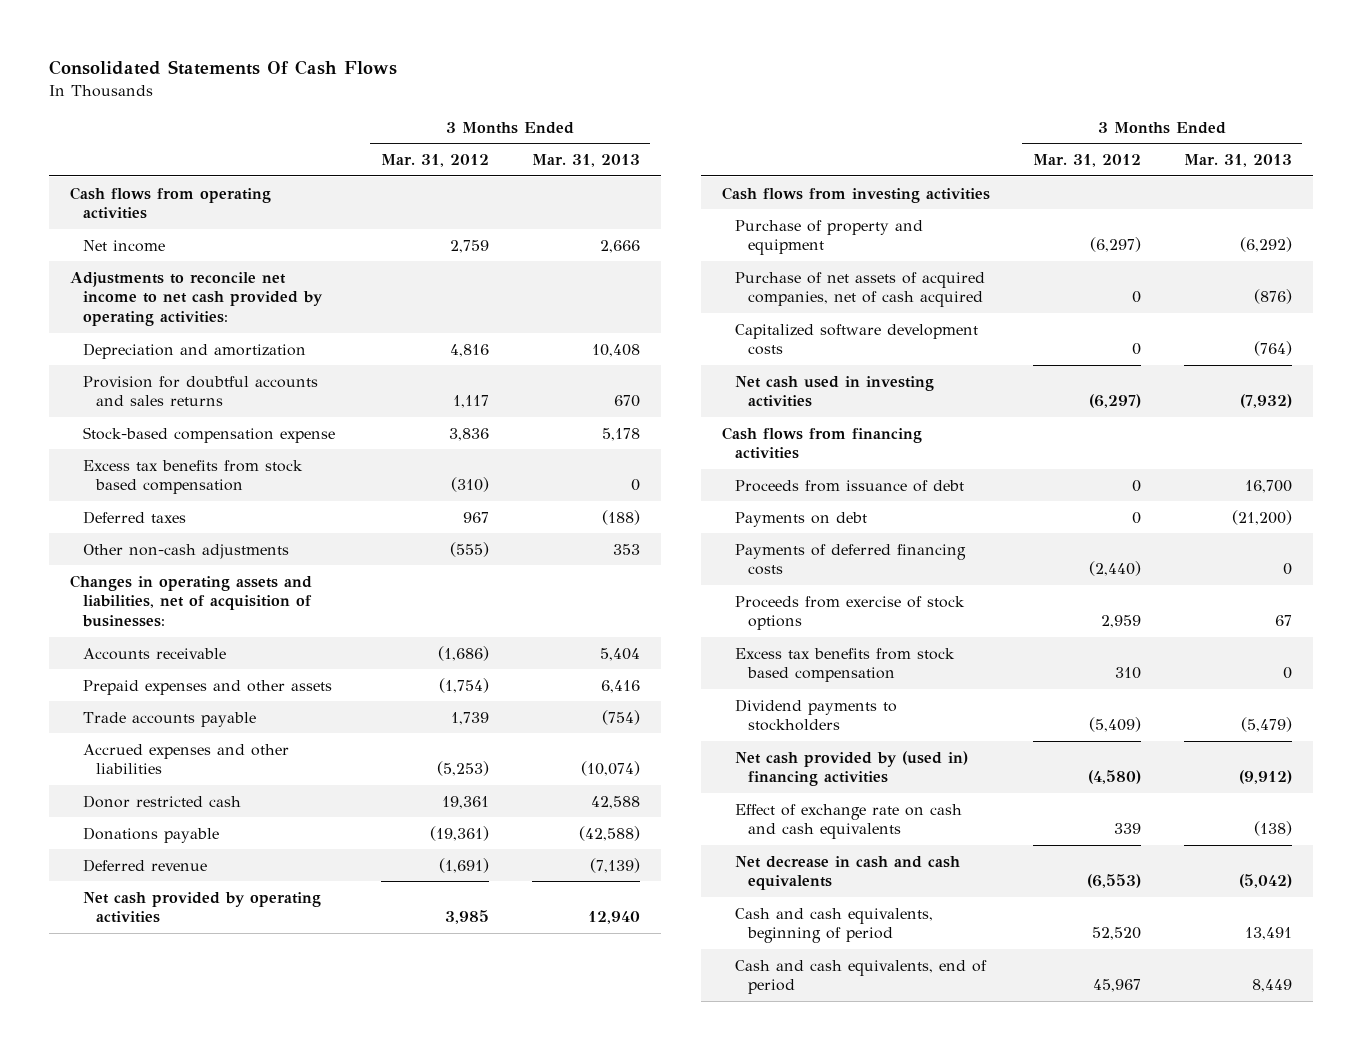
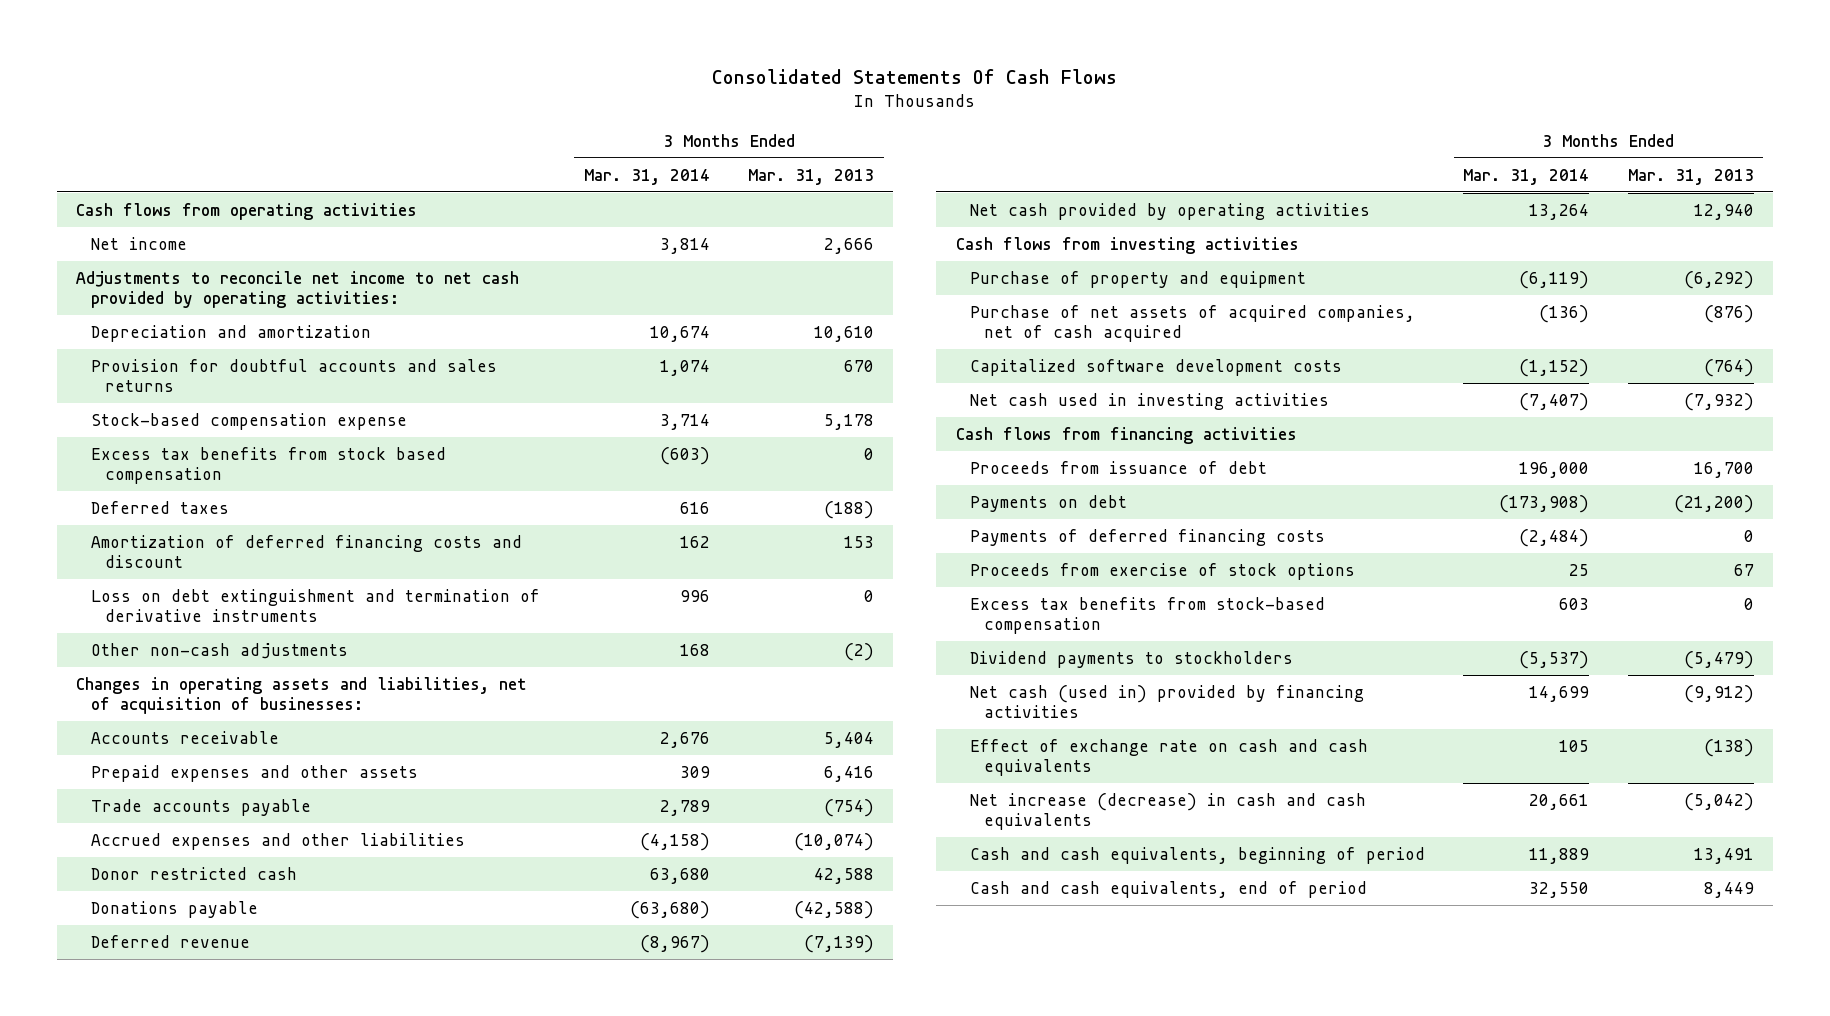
- | 3 Months Ended Mar. 31, 2012 | 3 Months Ended Mar. 31, 2013
+ | 3 Months Ended Mar. 31, 2014 | 3 Months Ended Mar. 31, 2013
- Depreciation and amortization | 4,816 | 10,408
+ Depreciation and amortization | 10,674 | 10,610
- Other non-cash adjustments | (555) | 353
+ Amortization of deferred financing costs and discount | 162 | 153
+ Loss on debt extinguishment and termination of derivative instruments | 996 | 0
+ Other non-cash adjustments | 168 | (2)
- Excess tax benefits from stock based compensation | 310 | 0
+ Excess tax benefits from stock-based compensation | 603 | 0
- Net cash provided by (used in) financing activities | (4,580) | (9,912)
+ Net cash (used in) provided by financing activities | 14,699 | (9,912)
- Net decrease in cash and cash equivalents | (6,553) | (5,042)
+ Net increase (decrease) in cash and cash equivalents | 20,661 | (5,042)

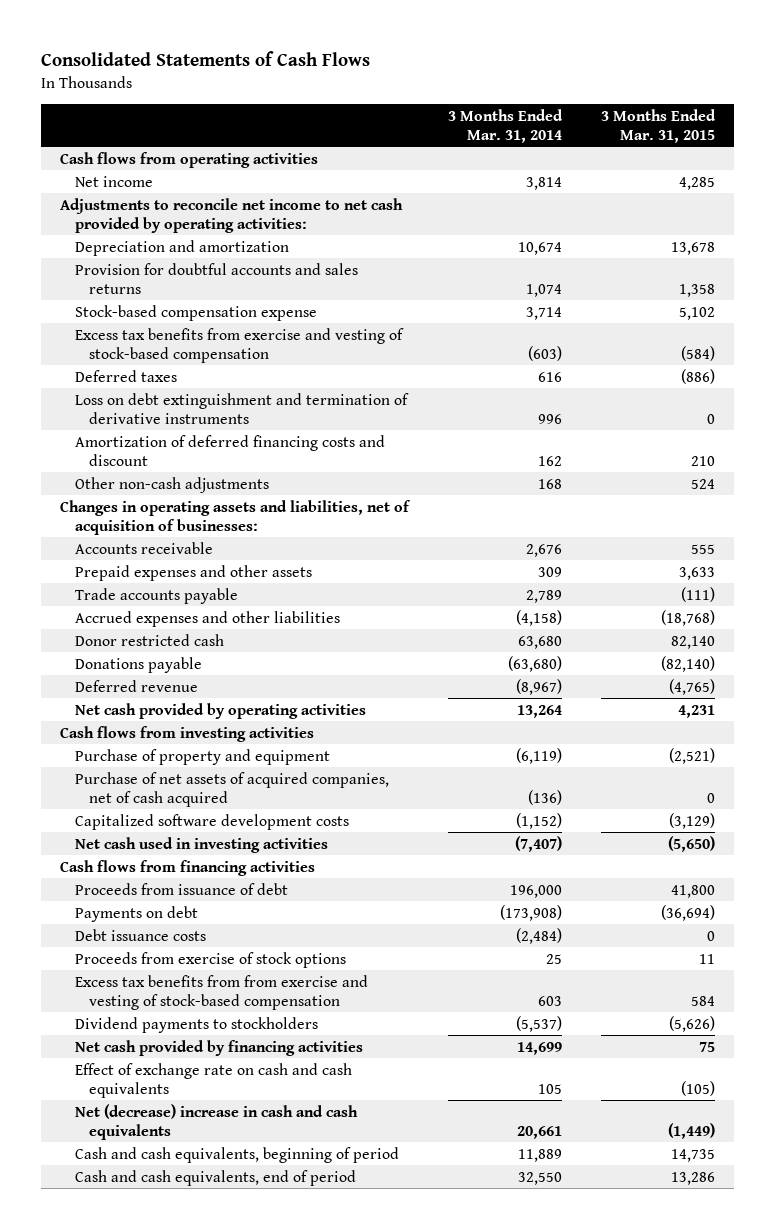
- Consolidated Statements Of Cash Flows
+ Consolidated Statements of Cash Flows
- | 3 Months Ended Mar. 31, 2014 | 3 Months Ended Mar. 31, 2013
+ | 3 Months Ended Mar. 31, 2014 | 3 Months Ended Mar. 31, 2015
- Excess tax benefits from stock based compensation | (603) | 0
+ Excess tax benefits from exercise and vesting of stock-based compensation | (603) | (584)
moved down: Amortization of deferred financing costs and discount | 162 | 210
- Payments of deferred financing costs | (2,484) | 0
+ Debt issuance costs | (2,484) | 0
- Excess tax benefits from stock-based compensation | 603 | 0
+ Excess tax benefits from from exercise and vesting of stock-based compensation | 603 | 584
- Net cash (used in) provided by financing activities | 14,699 | (9,912)
+ Net cash provided by financing activities | 14,699 | 75
- Net increase (decrease) in cash and cash equivalents | 20,661 | (5,042)
+ Net (decrease) increase in cash and cash equivalents | 20,661 | (1,449)

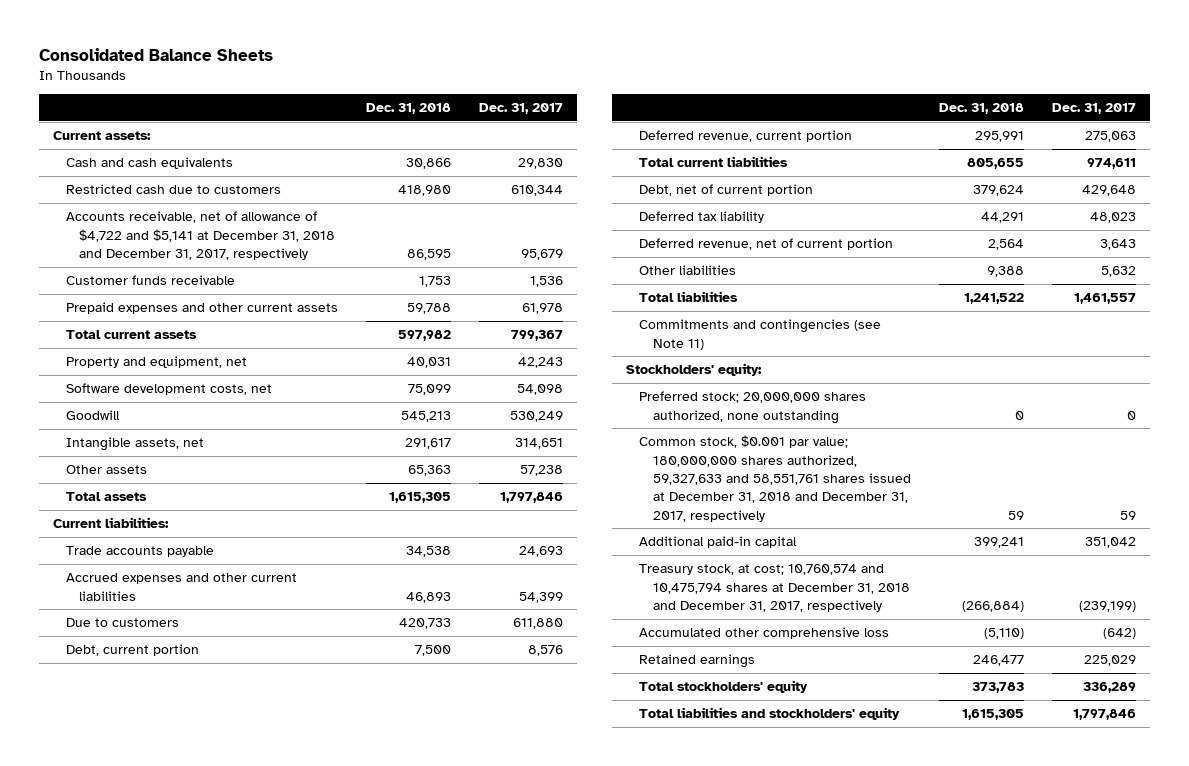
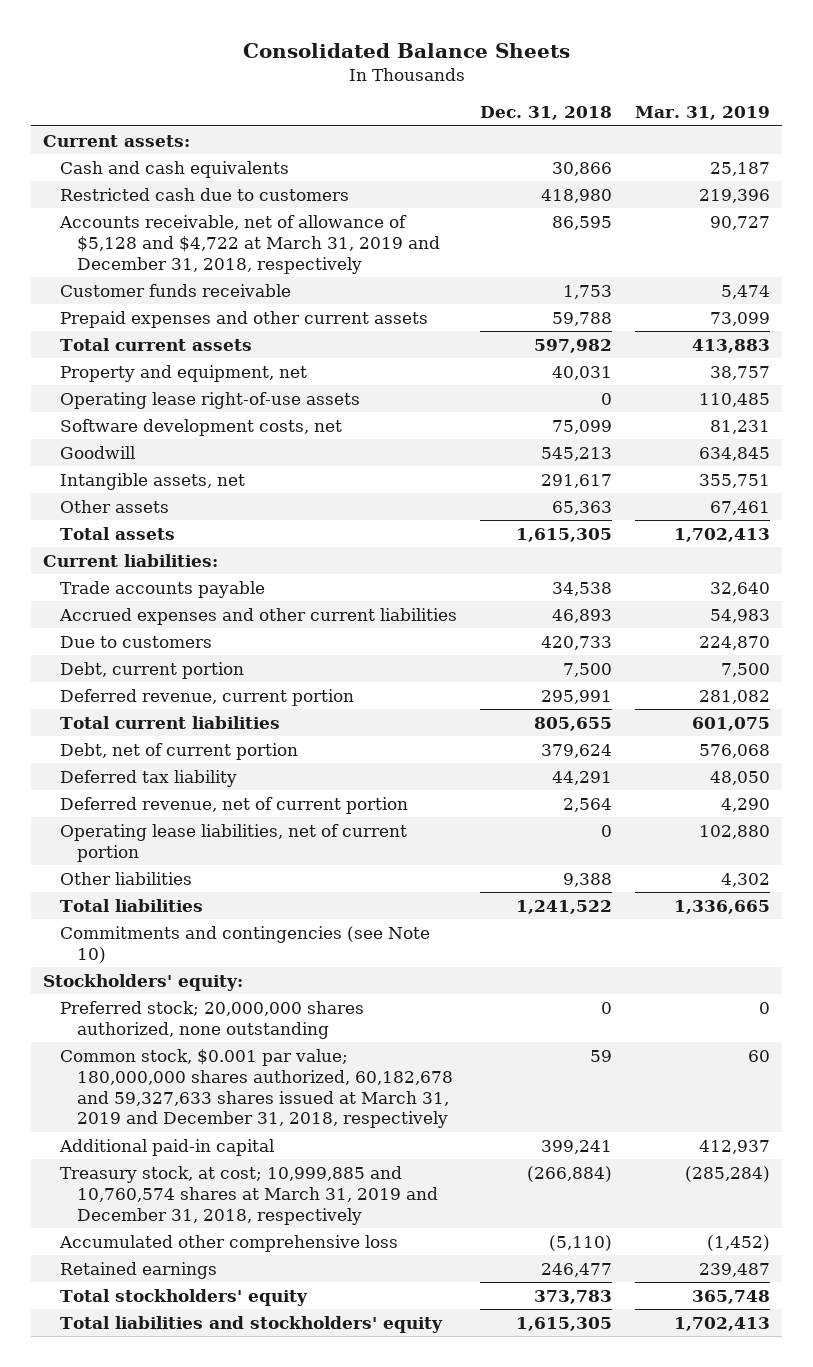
- | Dec. 31, 2018 | Dec. 31, 2017
+ | Dec. 31, 2018 | Mar. 31, 2019
- Accounts receivable, net of allowance of $4,722 and $5,141 at December 31, 2018 and December 31, 2017, respectively | 86,595 | 95,679
+ Accounts receivable, net of allowance of $5,128 and $4,722 at March 31, 2019 and December 31, 2018, respectively | 86,595 | 90,727
+ Operating lease right-of-use assets | 0 | 110,485
+ Operating lease liabilities, net of current portion | 0 | 102,880
- Commitments and contingencies (see Note 11)
+ Commitments and contingencies (see Note 10)
- Common stock, $0.001 par value; 180,000,000 shares authorized, 59,327,633 and 58,551,761 shares issued at December 31, 2018 and December 31, 2017, respectively | 59 | 59
+ Common stock, $0.001 par value; 180,000,000 shares authorized, 60,182,678 and 59,327,633 shares issued at March 31, 2019 and December 31, 2018, respectively | 59 | 60
- Treasury stock, at cost; 10,760,574 and 10,475,794 shares at December 31, 2018 and December 31, 2017, respectively | (266,884) | (239,199)
+ Treasury stock, at cost; 10,999,885 and 10,760,574 shares at March 31, 2019 and December 31, 2018, respectively | (266,884) | (285,284)

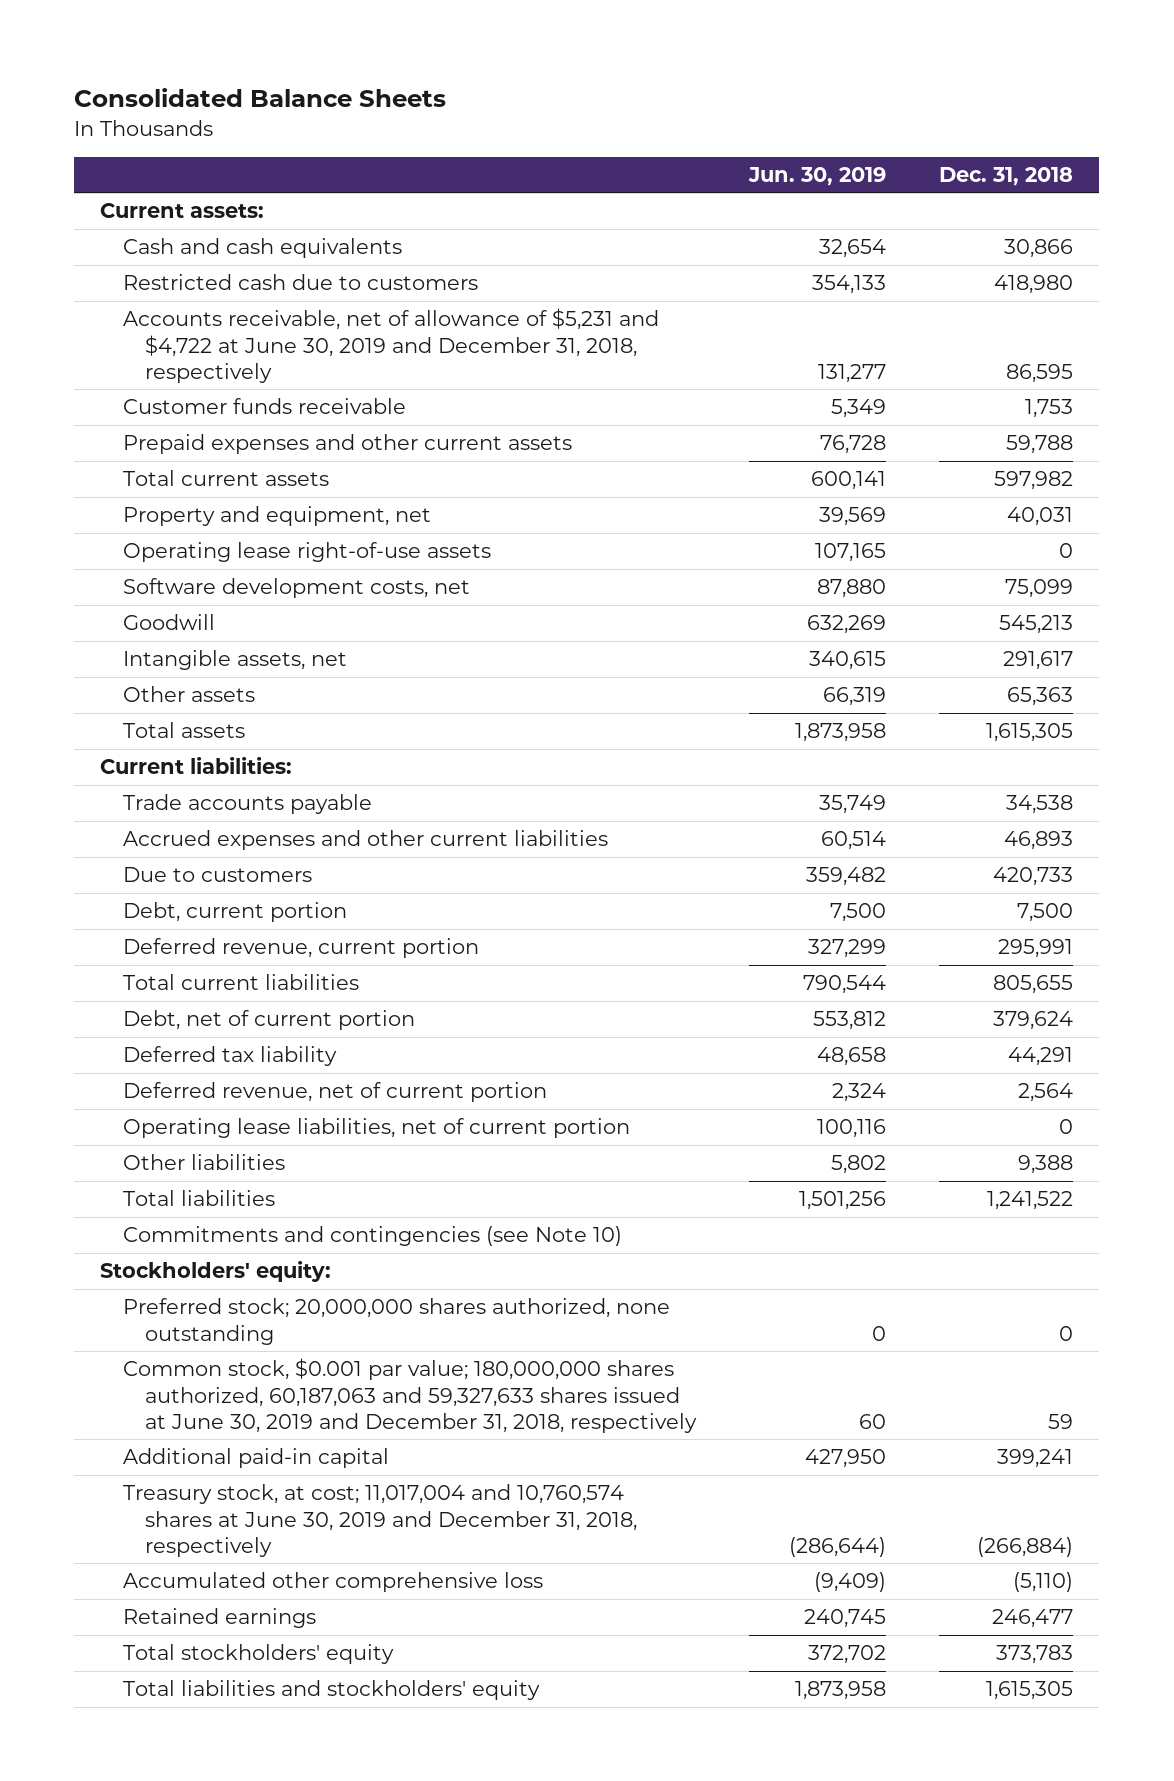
- | Dec. 31, 2018 | Mar. 31, 2019
+ | Jun. 30, 2019 | Dec. 31, 2018
- Accounts receivable, net of allowance of $5,128 and $4,722 at March 31, 2019 and December 31, 2018, respectively | 86,595 | 90,727
+ Accounts receivable, net of allowance of $5,231 and $4,722 at June 30, 2019 and December 31, 2018, respectively | 131,277 | 86,595
- Common stock, $0.001 par value; 180,000,000 shares authorized, 60,182,678 and 59,327,633 shares issued at March 31, 2019 and December 31, 2018, respectively | 59 | 60
+ Common stock, $0.001 par value; 180,000,000 shares authorized, 60,187,063 and 59,327,633 shares issued at June 30, 2019 and December 31, 2018, respectively | 60 | 59
- Treasury stock, at cost; 10,999,885 and 10,760,574 shares at March 31, 2019 and December 31, 2018, respectively | (266,884) | (285,284)
+ Treasury stock, at cost; 11,017,004 and 10,760,574 shares at June 30, 2019 and December 31, 2018, respectively | (286,644) | (266,884)

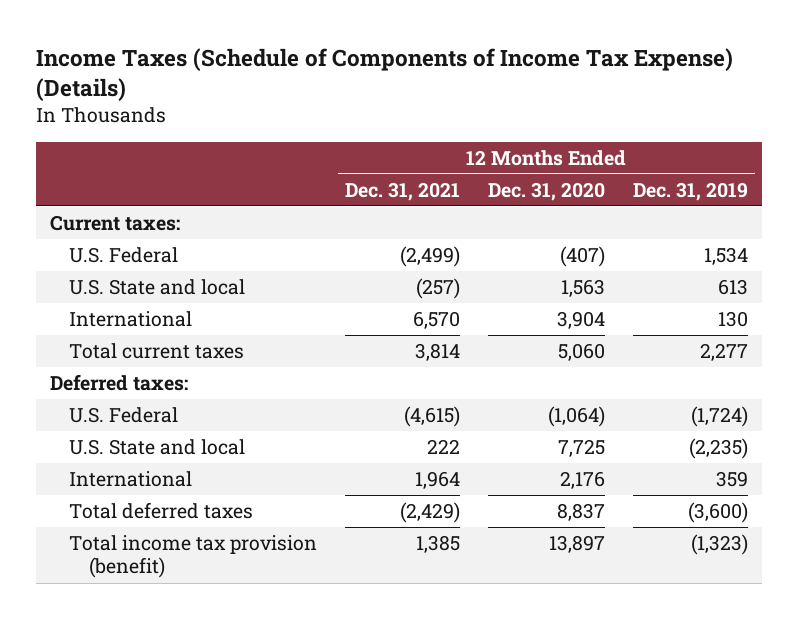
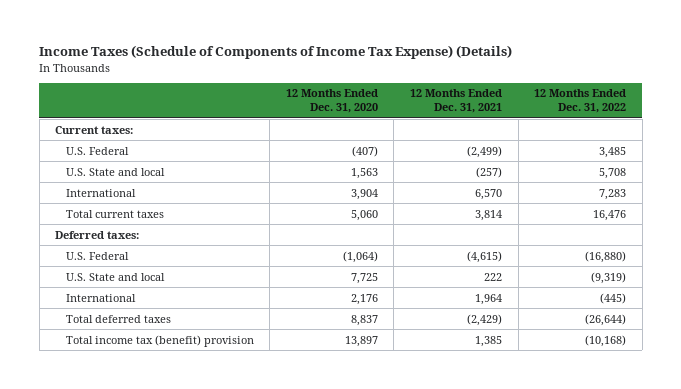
- | 12 Months Ended Dec. 31, 2021 | 12 Months Ended Dec. 31, 2020 | 12 Months Ended Dec. 31, 2019
+ | 12 Months Ended Dec. 31, 2020 | 12 Months Ended Dec. 31, 2021 | 12 Months Ended Dec. 31, 2022
- Total income tax provision (benefit) | 1,385 | 13,897 | (1,323)
+ Total income tax (benefit) provision | 13,897 | 1,385 | (10,168)

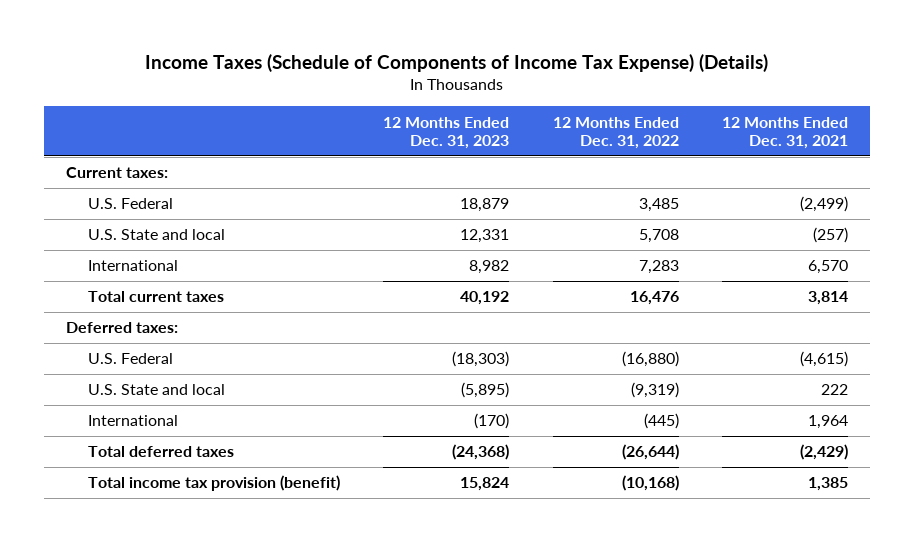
- | 12 Months Ended Dec. 31, 2020 | 12 Months Ended Dec. 31, 2021 | 12 Months Ended Dec. 31, 2022
+ | 12 Months Ended Dec. 31, 2023 | 12 Months Ended Dec. 31, 2022 | 12 Months Ended Dec. 31, 2021
- Total income tax (benefit) provision | 13,897 | 1,385 | (10,168)
+ Total income tax provision (benefit) | 15,824 | (10,168) | 1,385

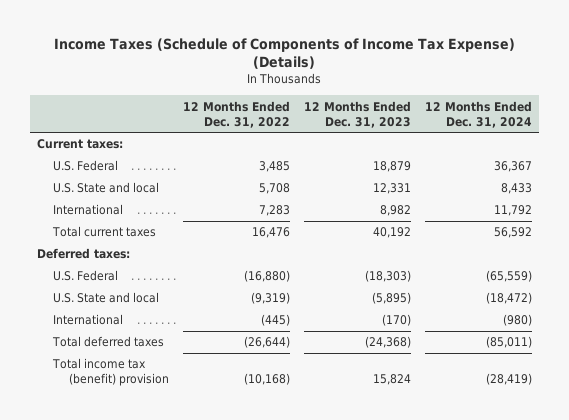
- | 12 Months Ended Dec. 31, 2023 | 12 Months Ended Dec. 31, 2022 | 12 Months Ended Dec. 31, 2021
+ | 12 Months Ended Dec. 31, 2022 | 12 Months Ended Dec. 31, 2023 | 12 Months Ended Dec. 31, 2024
- Total income tax provision (benefit) | 15,824 | (10,168) | 1,385
+ Total income tax (benefit) provision | (10,168) | 15,824 | (28,419)

